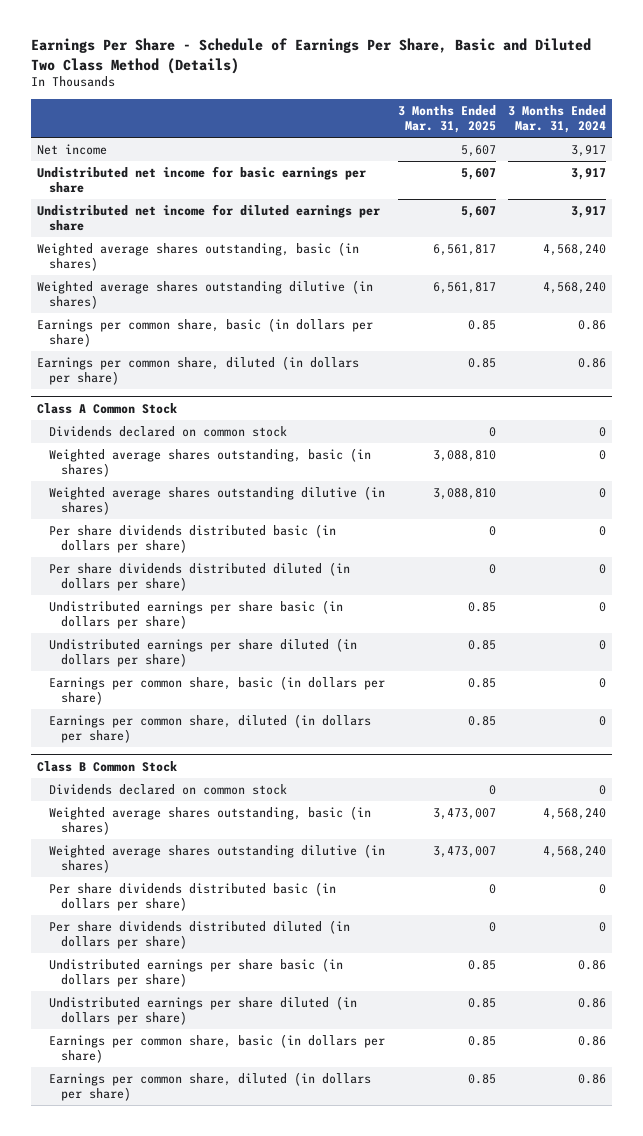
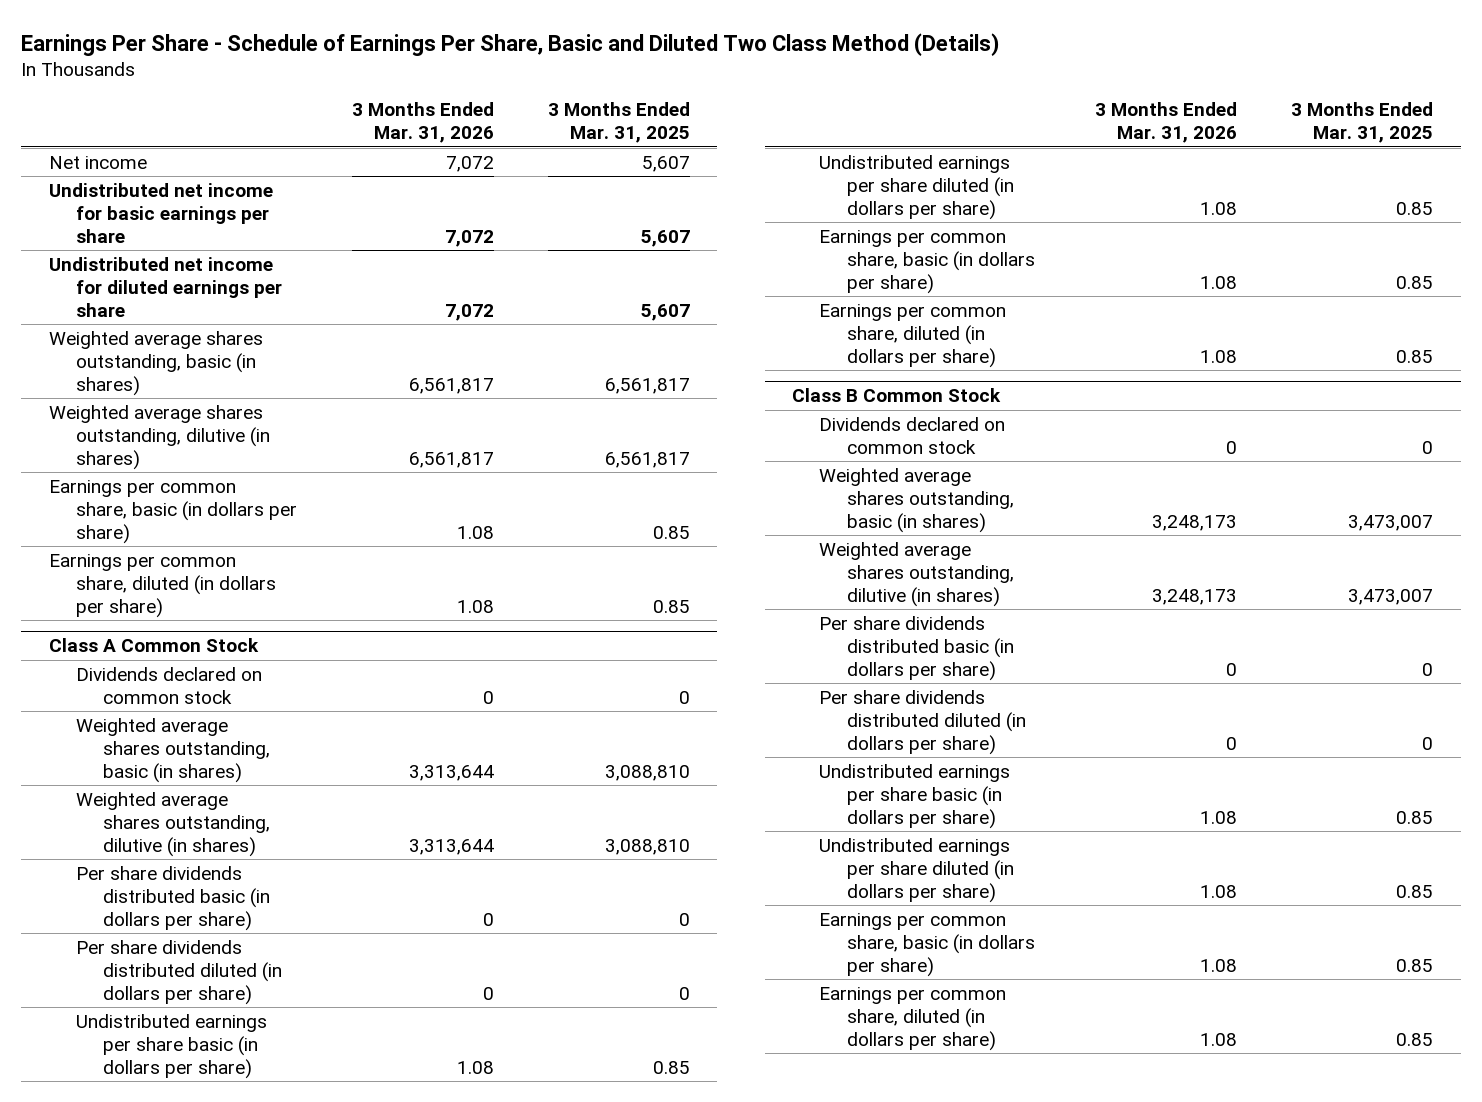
- | 3 Months Ended Mar. 31, 2025 | 3 Months Ended Mar. 31, 2024
+ | 3 Months Ended Mar. 31, 2026 | 3 Months Ended Mar. 31, 2025
- Weighted average shares outstanding dilutive (in shares) | 6,561,817 | 4,568,240
+ Weighted average shares outstanding, dilutive (in shares) | 6,561,817 | 6,561,817
@ Class A Common Stock
- Weighted average shares outstanding dilutive (in shares) | 3,088,810 | 0
+ Weighted average shares outstanding, dilutive (in shares) | 3,313,644 | 3,088,810
@ Class B Common Stock
- Weighted average shares outstanding dilutive (in shares) | 3,473,007 | 4,568,240
+ Weighted average shares outstanding, dilutive (in shares) | 3,248,173 | 3,473,007

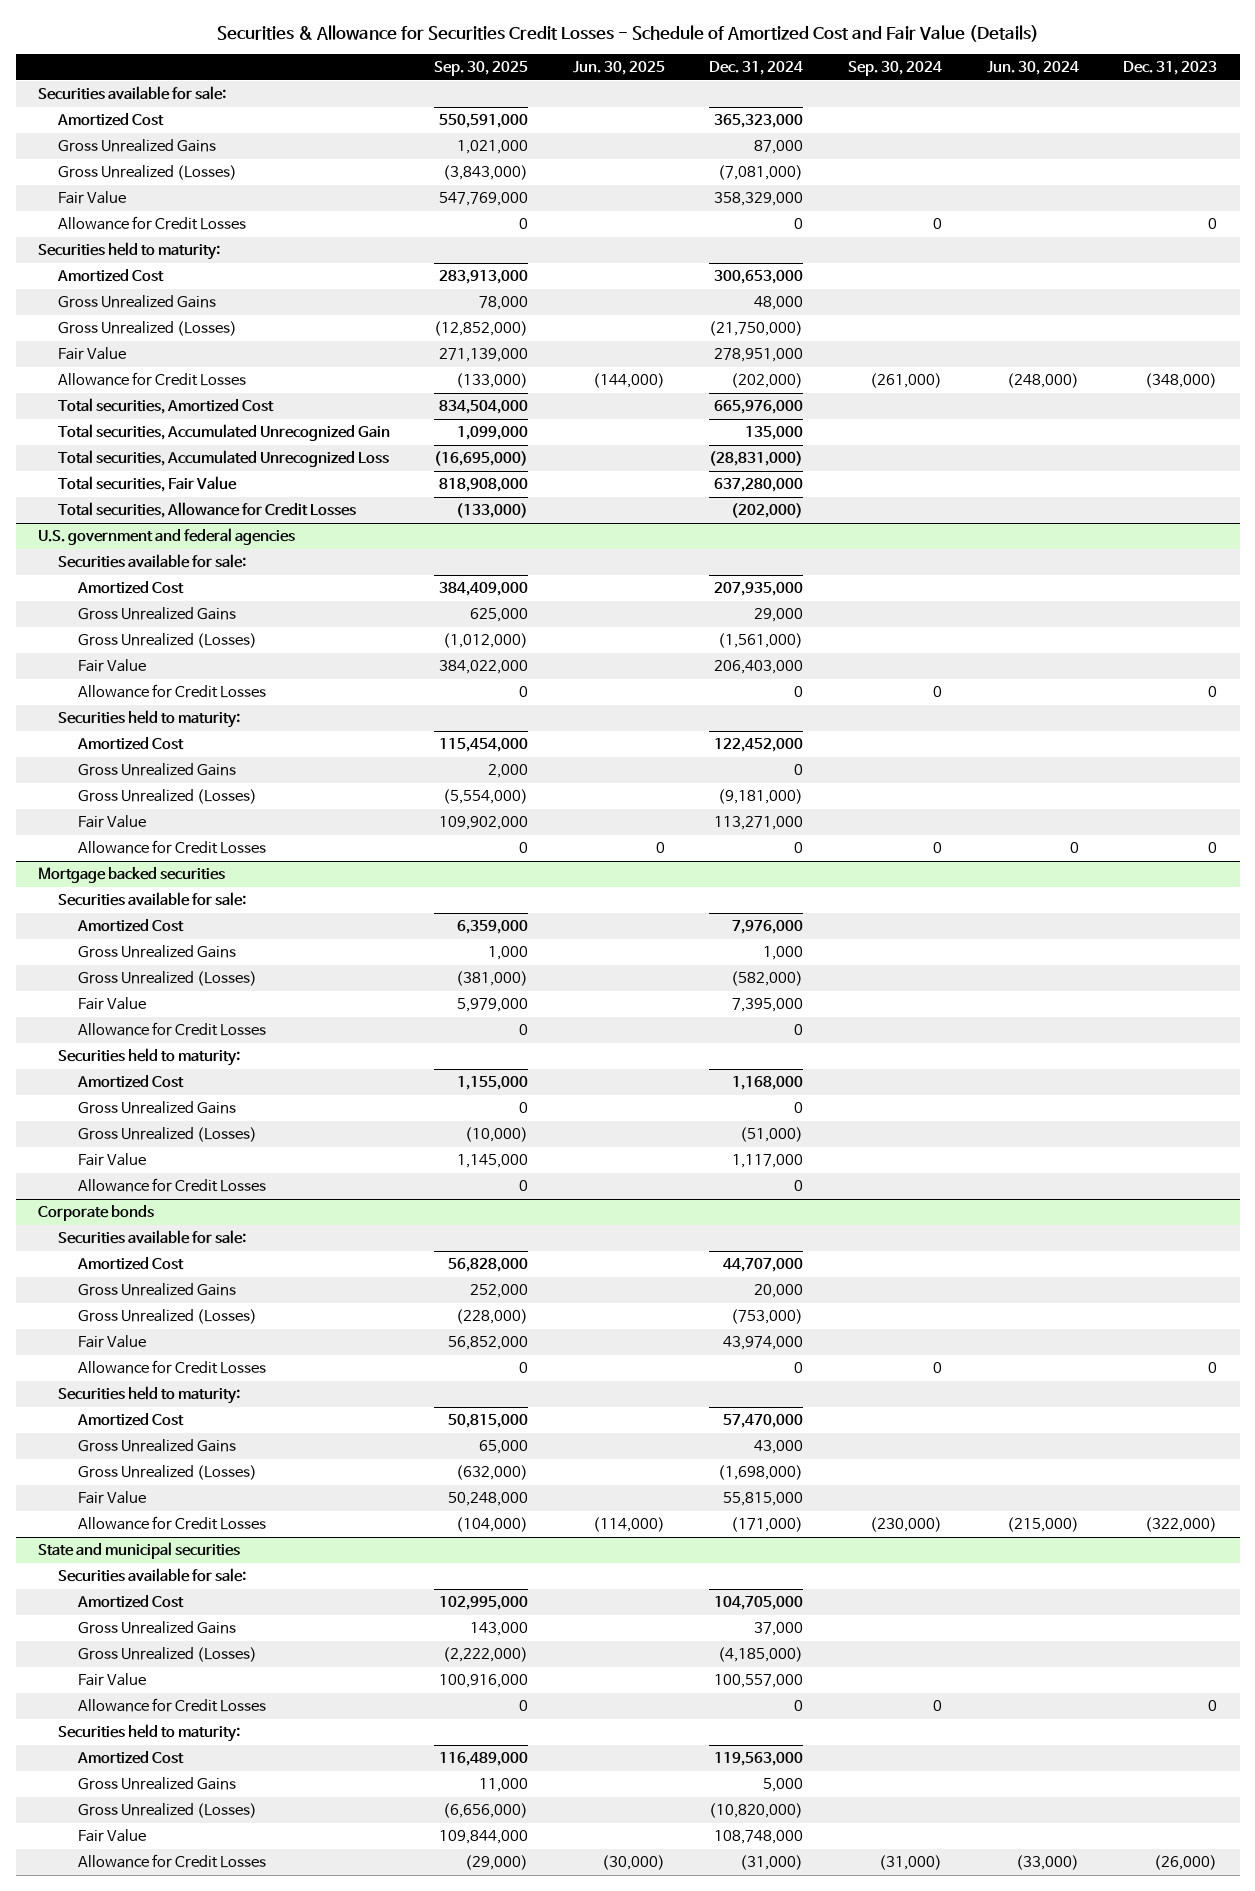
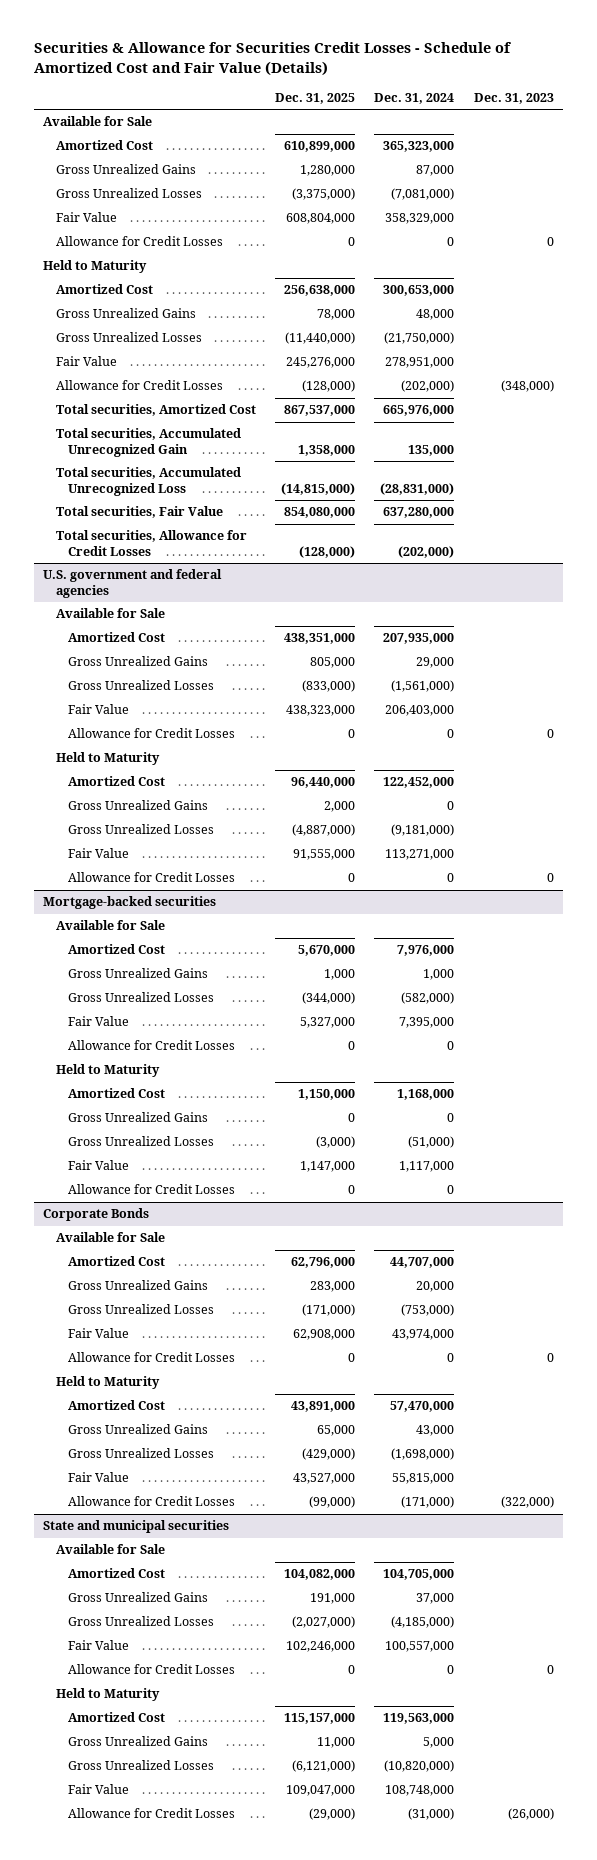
- | Sep. 30, 2025 | Jun. 30, 2025 | Dec. 31, 2024 | Sep. 30, 2024 | Jun. 30, 2024 | Dec. 31, 2023
+ | Dec. 31, 2025 | Dec. 31, 2024 | Dec. 31, 2023
- Securities available for sale:
+ Available for Sale
- Gross Unrealized (Losses) | (3,843,000) | | (7,081,000) | | |
+ Gross Unrealized Losses | (3,375,000) | (7,081,000) |
- Securities held to maturity:
+ Held to Maturity
- Gross Unrealized (Losses) | (12,852,000) | | (21,750,000) | | |
+ Gross Unrealized Losses | (11,440,000) | (21,750,000) |
@ U.S. government and federal agencies
- Securities available for sale:
+ Available for Sale
- Gross Unrealized (Losses) | (1,012,000) | | (1,561,000) | | |
+ Gross Unrealized Losses | (833,000) | (1,561,000) |
- Securities held to maturity:
+ Held to Maturity
- Gross Unrealized (Losses) | (5,554,000) | | (9,181,000) | | |
+ Gross Unrealized Losses | (4,887,000) | (9,181,000) |
- Mortgage backed securities
- Securities available for sale:
+ Mortgage-backed securities
+ Available for Sale
- Gross Unrealized (Losses) | (381,000) | | (582,000) | | |
+ Gross Unrealized Losses | (344,000) | (582,000) |
- Securities held to maturity:
+ Held to Maturity
- Gross Unrealized (Losses) | (10,000) | | (51,000) | | |
+ Gross Unrealized Losses | (3,000) | (51,000) |
- Corporate bonds
- Securities available for sale:
+ Corporate Bonds
+ Available for Sale
- Gross Unrealized (Losses) | (228,000) | | (753,000) | | |
+ Gross Unrealized Losses | (171,000) | (753,000) |
- Securities held to maturity:
+ Held to Maturity
- Gross Unrealized (Losses) | (632,000) | | (1,698,000) | | |
+ Gross Unrealized Losses | (429,000) | (1,698,000) |
@ State and municipal securities
- Securities available for sale:
+ Available for Sale
- Gross Unrealized (Losses) | (2,222,000) | | (4,185,000) | | |
+ Gross Unrealized Losses | (2,027,000) | (4,185,000) |
- Securities held to maturity:
+ Held to Maturity
- Gross Unrealized (Losses) | (6,656,000) | | (10,820,000) | | |
+ Gross Unrealized Losses | (6,121,000) | (10,820,000) |

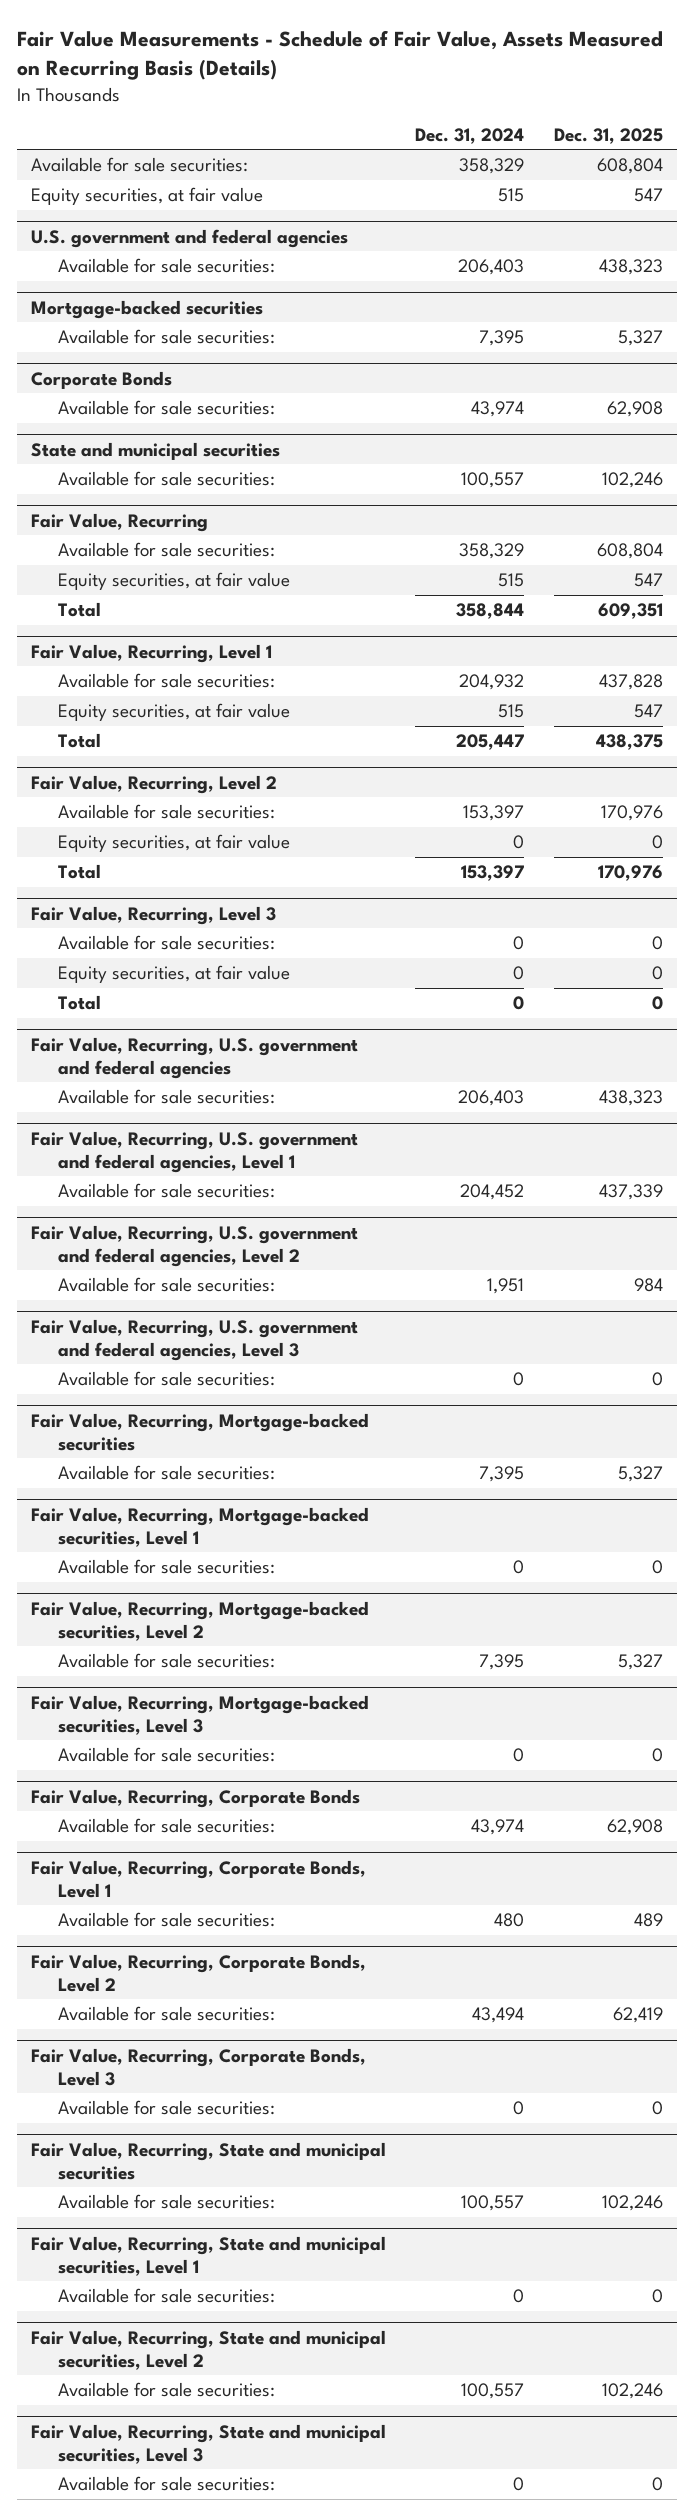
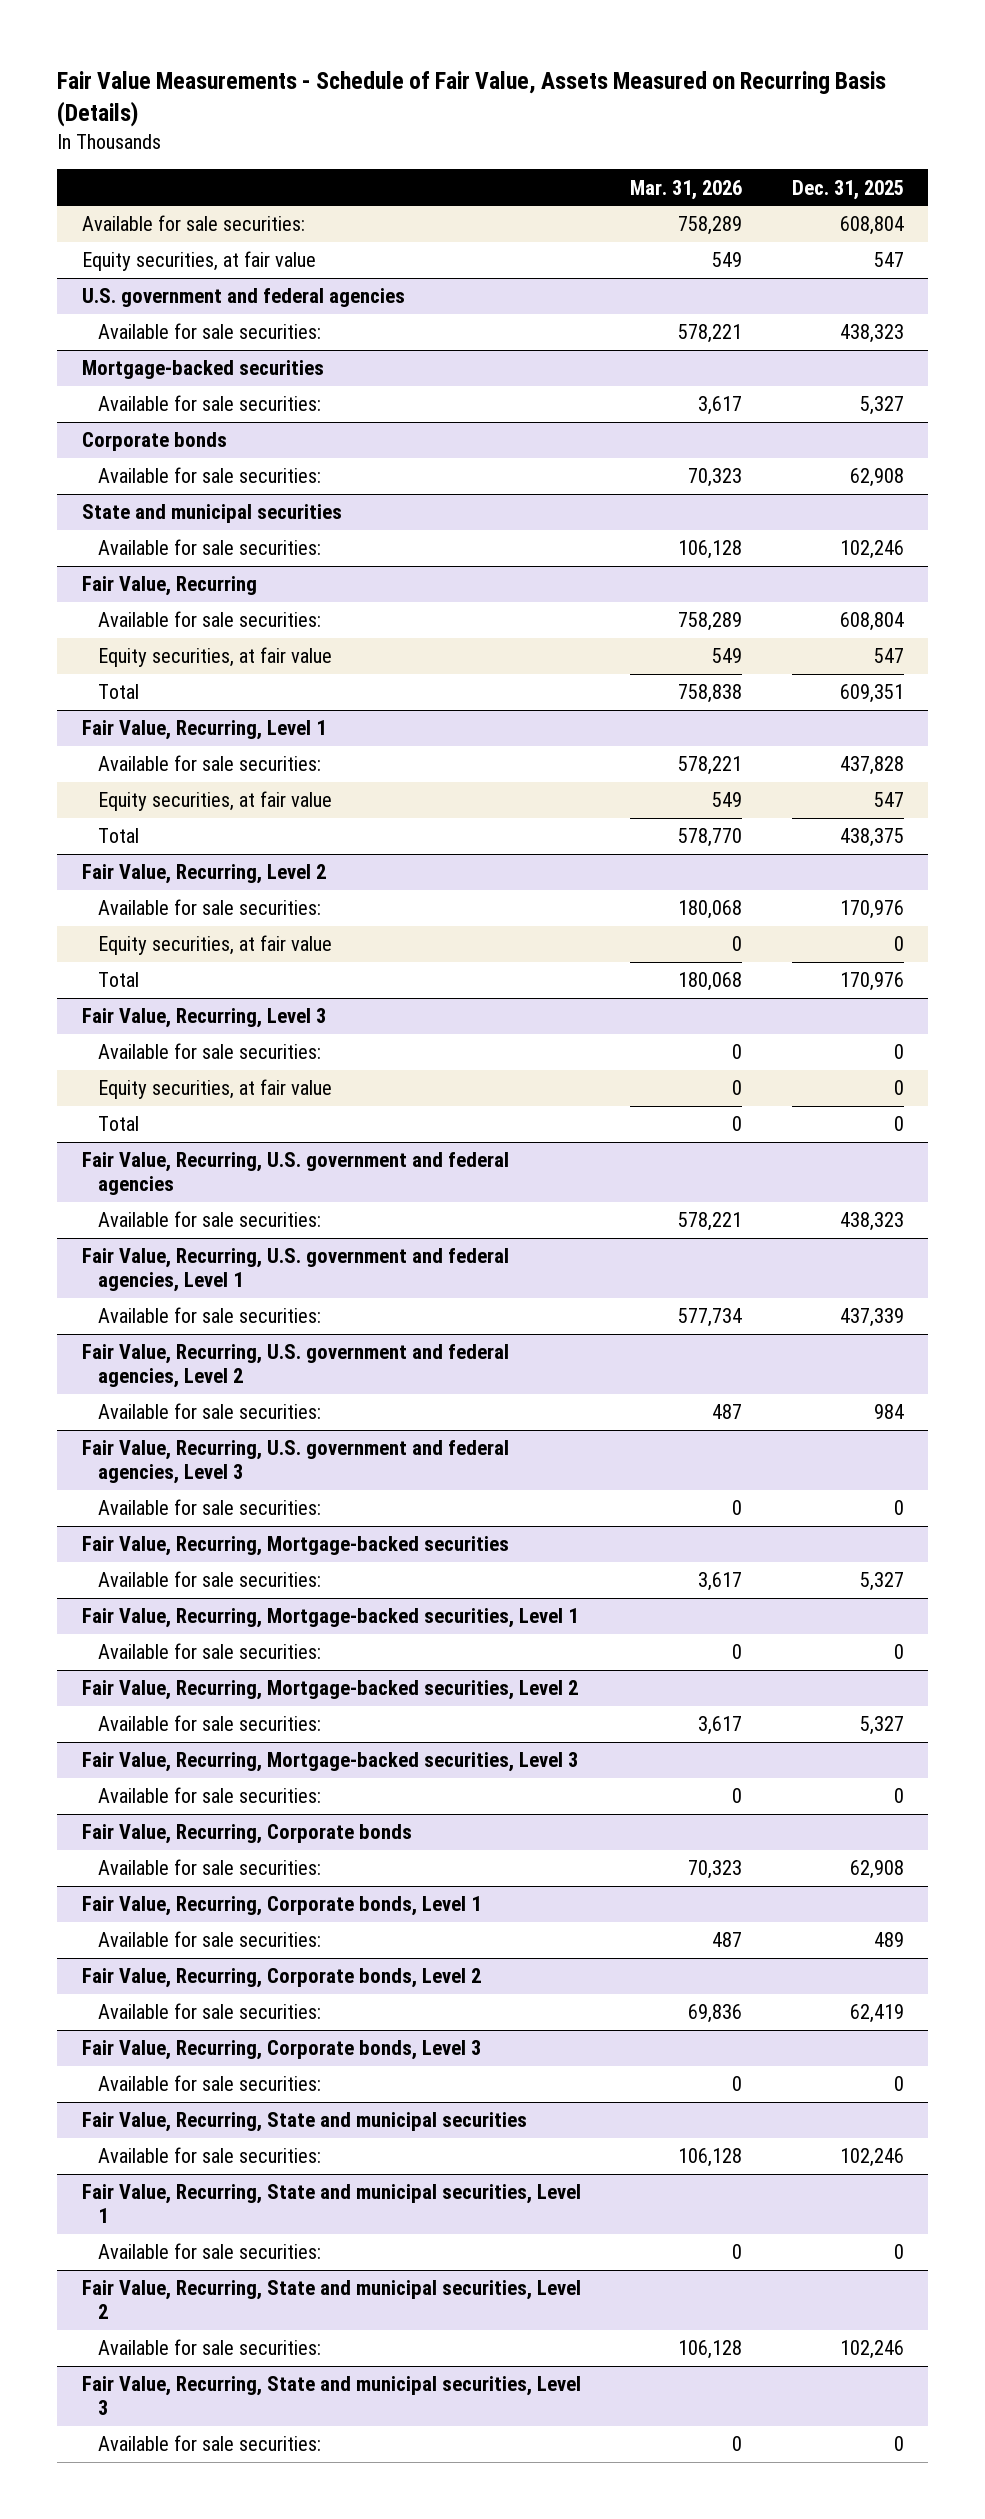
- | Dec. 31, 2024 | Dec. 31, 2025
+ | Mar. 31, 2026 | Dec. 31, 2025
- Corporate Bonds
+ Corporate bonds
- Fair Value, Recurring, Corporate Bonds
+ Fair Value, Recurring, Corporate bonds
- Fair Value, Recurring, Corporate Bonds, Level 1
+ Fair Value, Recurring, Corporate bonds, Level 1
- Fair Value, Recurring, Corporate Bonds, Level 2
+ Fair Value, Recurring, Corporate bonds, Level 2
- Fair Value, Recurring, Corporate Bonds, Level 3
+ Fair Value, Recurring, Corporate bonds, Level 3

